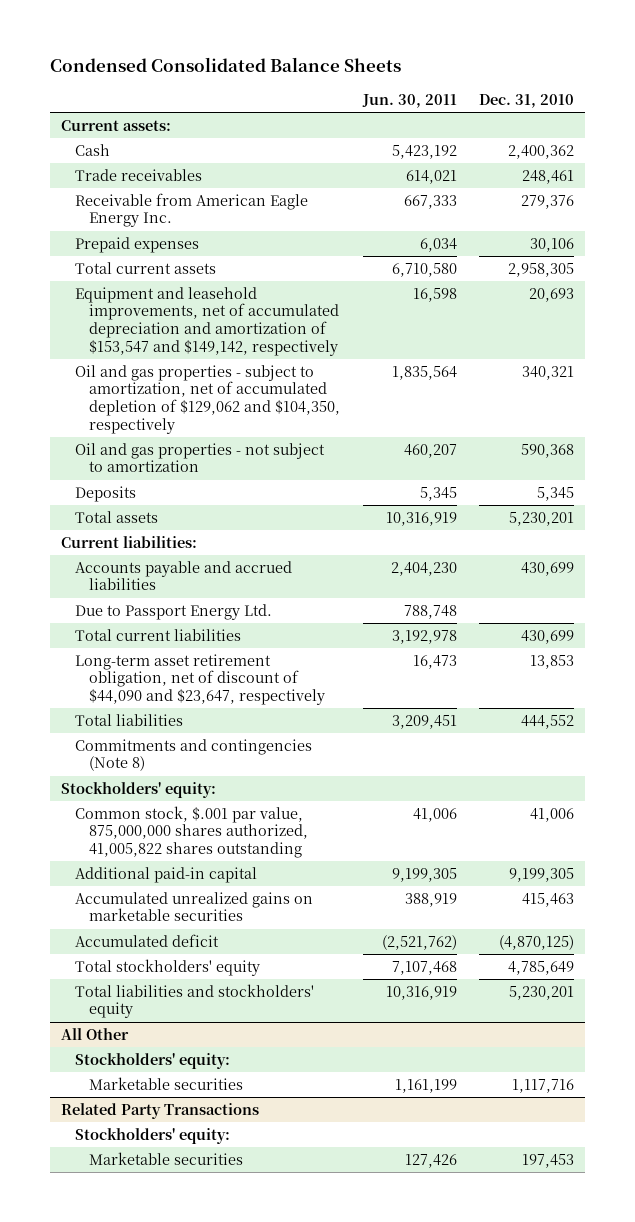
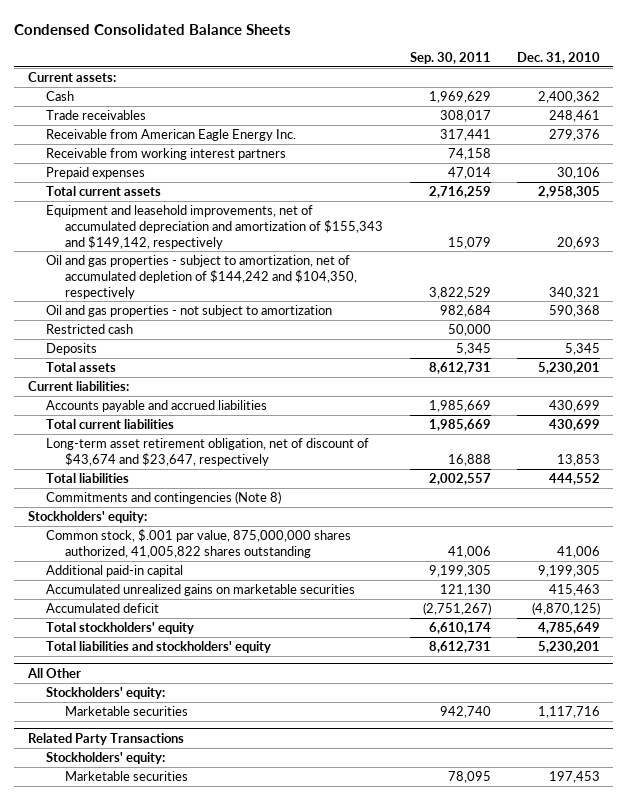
- | Jun. 30, 2011 | Dec. 31, 2010
+ | Sep. 30, 2011 | Dec. 31, 2010
+ Receivable from working interest partners | 74,158 |
- Equipment and leasehold improvements, net of accumulated depreciation and amortization of $153,547 and $149,142, respectively | 16,598 | 20,693
- Oil and gas properties - subject to amortization, net of accumulated depletion of $129,062 and $104,350, respectively | 1,835,564 | 340,321
+ Equipment and leasehold improvements, net of accumulated depreciation and amortization of $155,343 and $149,142, respectively | 15,079 | 20,693
+ Oil and gas properties - subject to amortization, net of accumulated depletion of $144,242 and $104,350, respectively | 3,822,529 | 340,321
+ Restricted cash | 50,000 |
- Due to Passport Energy Ltd. | 788,748 |
- Long-term asset retirement obligation, net of discount of $44,090 and $23,647, respectively | 16,473 | 13,853
+ Long-term asset retirement obligation, net of discount of $43,674 and $23,647, respectively | 16,888 | 13,853

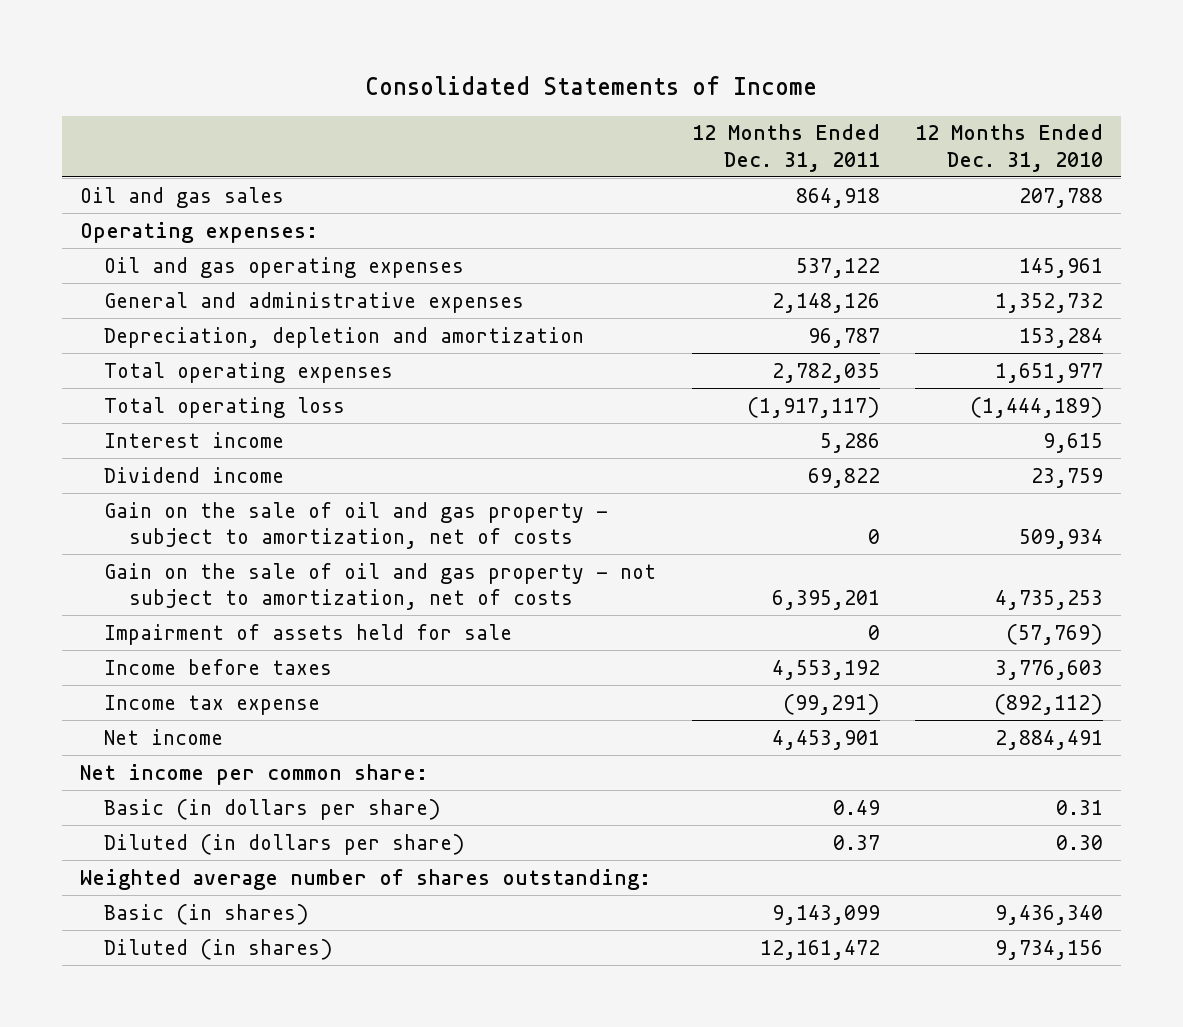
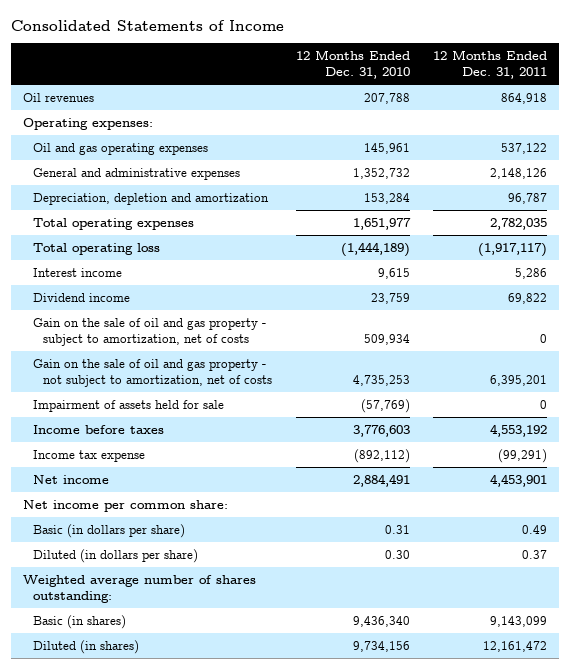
- | 12 Months Ended Dec. 31, 2011 | 12 Months Ended Dec. 31, 2010
+ | 12 Months Ended Dec. 31, 2010 | 12 Months Ended Dec. 31, 2011
- Oil and gas sales | 864,918 | 207,788
+ Oil revenues | 207,788 | 864,918

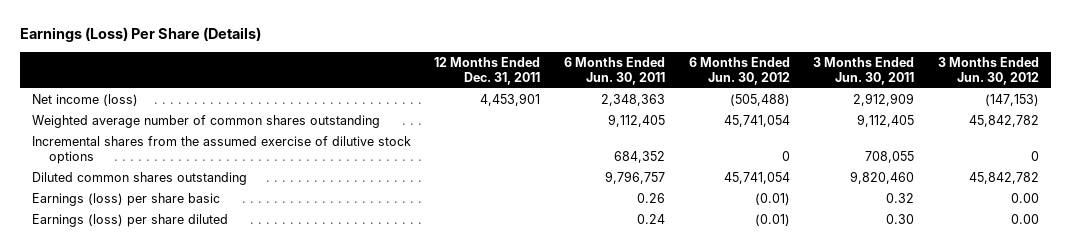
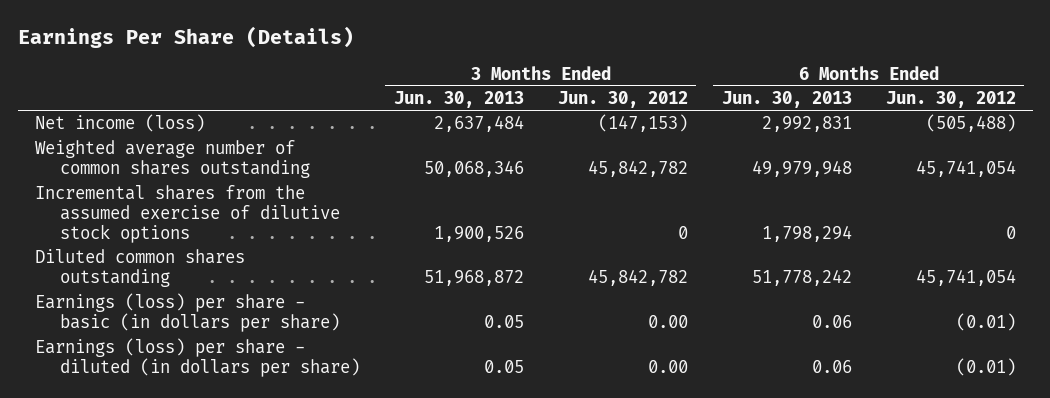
- Earnings (Loss) Per Share (Details)
+ Earnings Per Share (Details)
- | 12 Months Ended Dec. 31, 2011 | 6 Months Ended Jun. 30, 2011 | 6 Months Ended Jun. 30, 2012 | 3 Months Ended Jun. 30, 2011 | 3 Months Ended Jun. 30, 2012
+ | 3 Months Ended Jun. 30, 2013 | 3 Months Ended Jun. 30, 2012 | 6 Months Ended Jun. 30, 2013 | 6 Months Ended Jun. 30, 2012
- Earnings (loss) per share basic | | 0.26 | (0.01) | 0.32 | 0.00
- Earnings (loss) per share diluted | | 0.24 | (0.01) | 0.30 | 0.00
+ Earnings (loss) per share - basic (in dollars per share) | 0.05 | 0.00 | 0.06 | (0.01)
+ Earnings (loss) per share - diluted (in dollars per share) | 0.05 | 0.00 | 0.06 | (0.01)

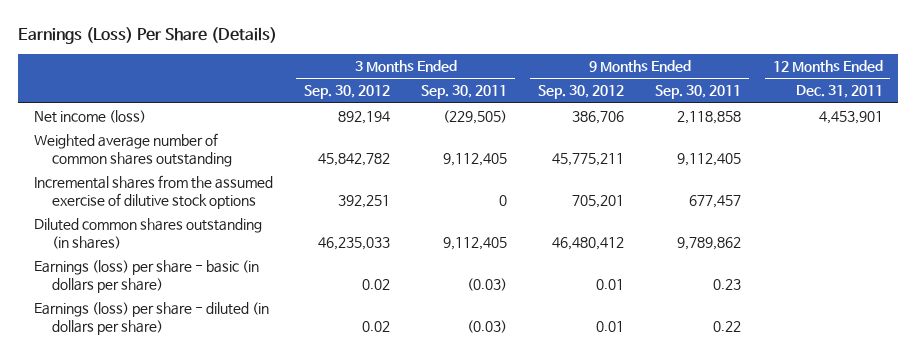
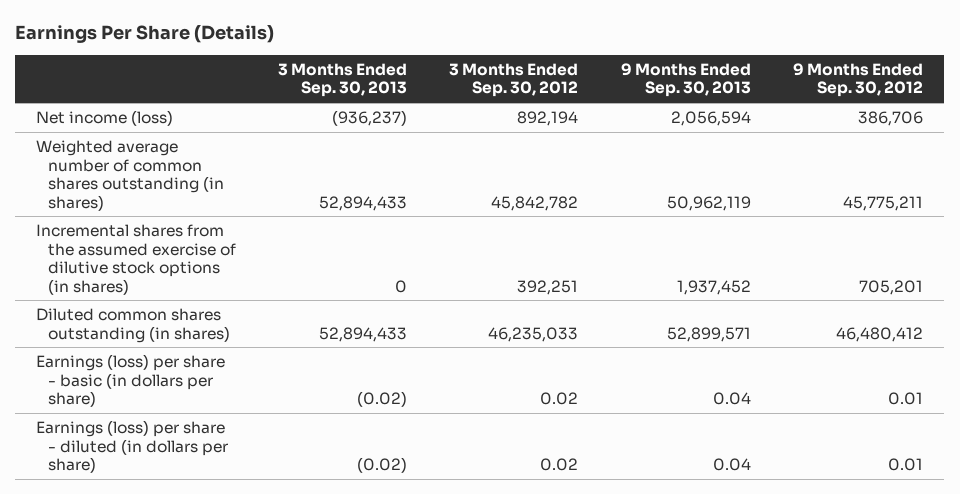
- Earnings (Loss) Per Share (Details)
+ Earnings Per Share (Details)
- | 3 Months Ended Sep. 30, 2012 | 3 Months Ended Sep. 30, 2011 | 9 Months Ended Sep. 30, 2012 | 9 Months Ended Sep. 30, 2011 | 12 Months Ended Dec. 31, 2011
+ | 3 Months Ended Sep. 30, 2013 | 3 Months Ended Sep. 30, 2012 | 9 Months Ended Sep. 30, 2013 | 9 Months Ended Sep. 30, 2012
- Weighted average number of common shares outstanding | 45,842,782 | 9,112,405 | 45,775,211 | 9,112,405 |
- Incremental shares from the assumed exercise of dilutive stock options | 392,251 | 0 | 705,201 | 677,457 |
+ Weighted average number of common shares outstanding (in shares) | 52,894,433 | 45,842,782 | 50,962,119 | 45,775,211
+ Incremental shares from the assumed exercise of dilutive stock options (in shares) | 0 | 392,251 | 1,937,452 | 705,201

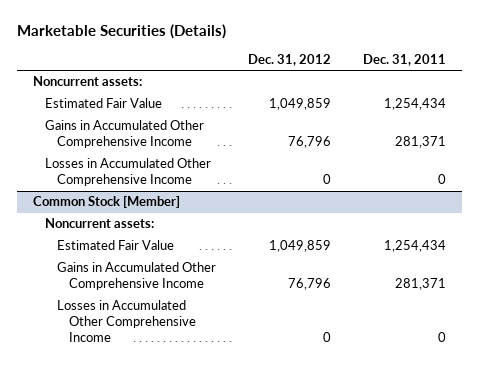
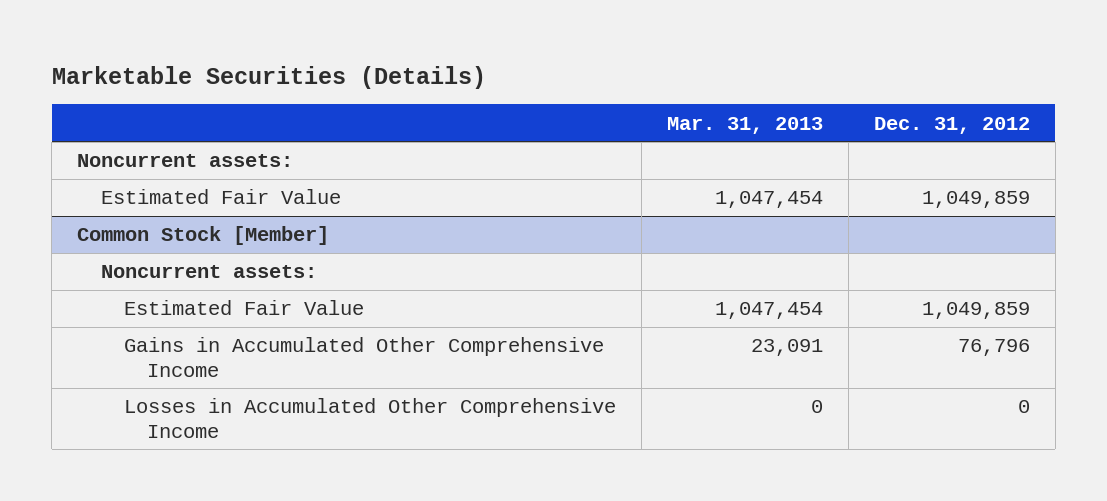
- | Dec. 31, 2012 | Dec. 31, 2011
+ | Mar. 31, 2013 | Dec. 31, 2012
- Gains in Accumulated Other Comprehensive Income | 76,796 | 281,371
- Losses in Accumulated Other Comprehensive Income | 0 | 0

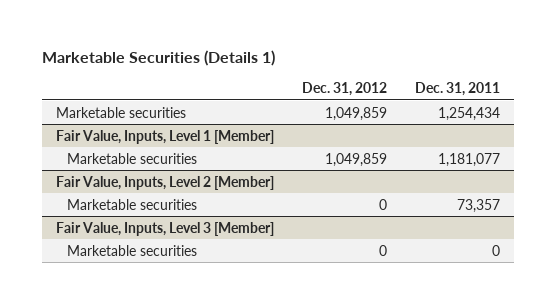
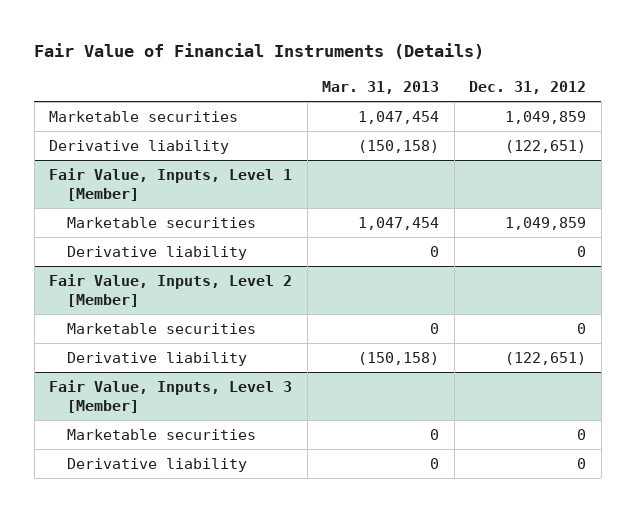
- Marketable Securities (Details 1)
+ Fair Value of Financial Instruments (Details)
- | Dec. 31, 2012 | Dec. 31, 2011
+ | Mar. 31, 2013 | Dec. 31, 2012
+ Derivative liability | (150,158) | (122,651)
@ Fair Value, Inputs, Level 1 [Member]
+ Derivative liability | 0 | 0
@ Fair Value, Inputs, Level 2 [Member]
+ Derivative liability | (150,158) | (122,651)
@ Fair Value, Inputs, Level 3 [Member]
+ Derivative liability | 0 | 0

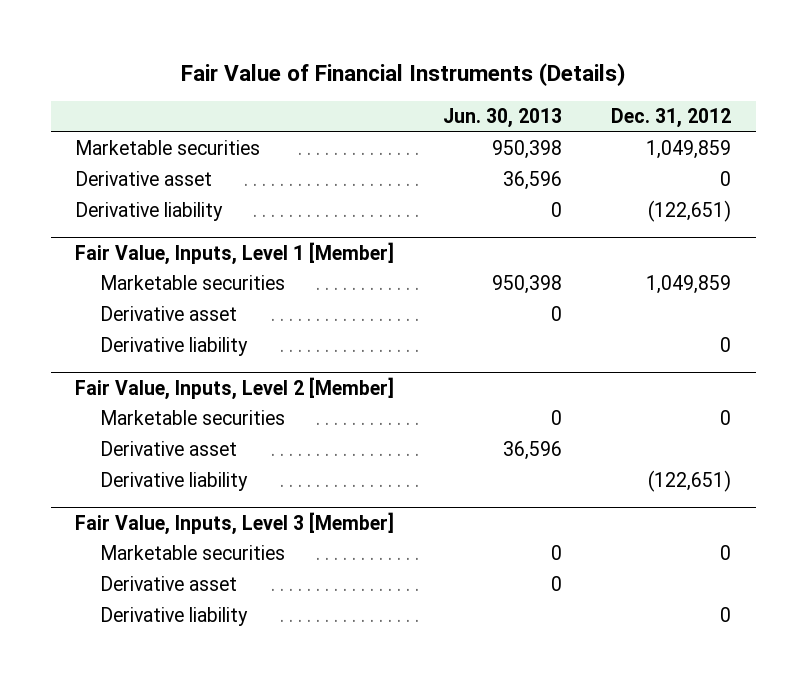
- | Mar. 31, 2013 | Dec. 31, 2012
+ | Jun. 30, 2013 | Dec. 31, 2012
+ Derivative asset | 36,596 | 0
@ Fair Value, Inputs, Level 1 [Member]
+ Derivative asset | 0 |
@ Fair Value, Inputs, Level 2 [Member]
+ Derivative asset | 36,596 |
@ Fair Value, Inputs, Level 3 [Member]
+ Derivative asset | 0 |

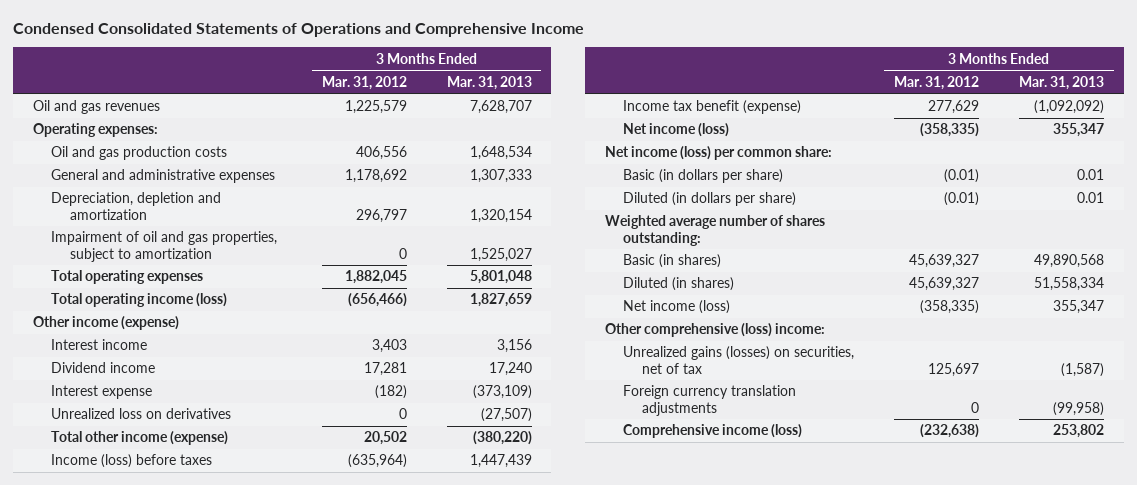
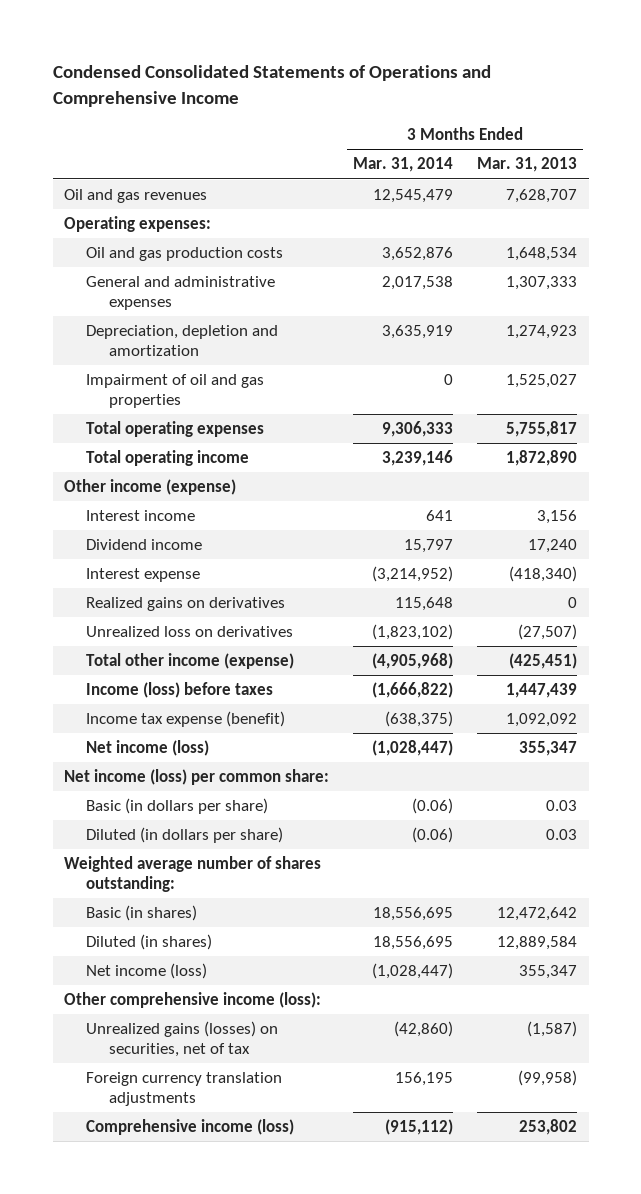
- | 3 Months Ended Mar. 31, 2012 | 3 Months Ended Mar. 31, 2013
+ | 3 Months Ended Mar. 31, 2014 | 3 Months Ended Mar. 31, 2013
- Depreciation, depletion and amortization | 296,797 | 1,320,154
- Impairment of oil and gas properties, subject to amortization | 0 | 1,525,027
- Total operating expenses | 1,882,045 | 5,801,048
- Total operating income (loss) | (656,466) | 1,827,659
+ Depreciation, depletion and amortization | 3,635,919 | 1,274,923
+ Impairment of oil and gas properties | 0 | 1,525,027
+ Total operating expenses | 9,306,333 | 5,755,817
+ Total operating income | 3,239,146 | 1,872,890
- Interest expense | (182) | (373,109)
+ Interest expense | (3,214,952) | (418,340)
+ Realized gains on derivatives | 115,648 | 0
- Total other income (expense) | 20,502 | (380,220)
+ Total other income (expense) | (4,905,968) | (425,451)
- Income tax benefit (expense) | 277,629 | (1,092,092)
+ Income tax expense (benefit) | (638,375) | 1,092,092
- Basic (in dollars per share) | (0.01) | 0.01
- Diluted (in dollars per share) | (0.01) | 0.01
+ Basic (in dollars per share) | (0.06) | 0.03
+ Diluted (in dollars per share) | (0.06) | 0.03
- Basic (in shares) | 45,639,327 | 49,890,568
- Diluted (in shares) | 45,639,327 | 51,558,334
+ Basic (in shares) | 18,556,695 | 12,472,642
+ Diluted (in shares) | 18,556,695 | 12,889,584
- Other comprehensive (loss) income:
+ Other comprehensive income (loss):

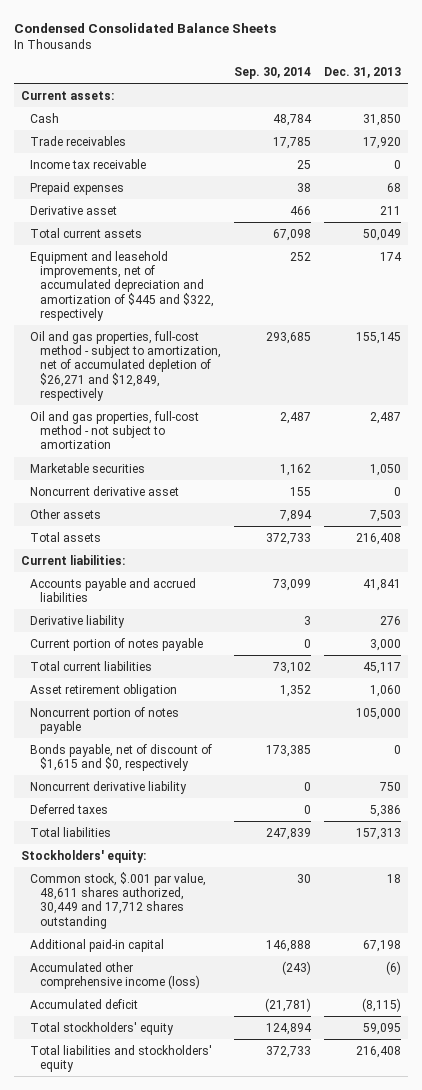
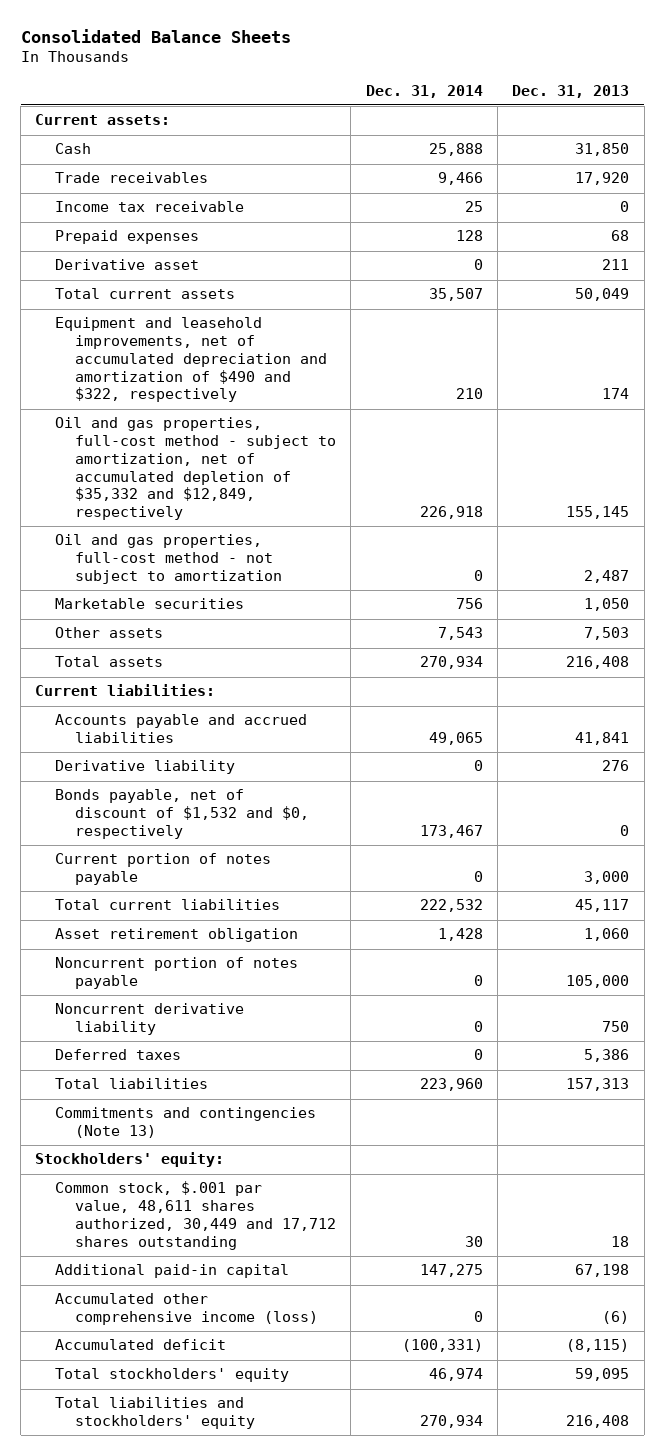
- Condensed Consolidated Balance Sheets
+ Consolidated Balance Sheets
- | Sep. 30, 2014 | Dec. 31, 2013
+ | Dec. 31, 2014 | Dec. 31, 2013
- Equipment and leasehold improvements, net of accumulated depreciation and amortization of $445 and $322, respectively | 252 | 174
- Oil and gas properties, full-cost method - subject to amortization, net of accumulated depletion of $26,271 and $12,849, respectively | 293,685 | 155,145
+ Equipment and leasehold improvements, net of accumulated depreciation and amortization of $490 and $322, respectively | 210 | 174
+ Oil and gas properties, full-cost method - subject to amortization, net of accumulated depletion of $35,332 and $12,849, respectively | 226,918 | 155,145
- Noncurrent derivative asset | 155 | 0
+ Bonds payable, net of discount of $1,532 and $0, respectively | 173,467 | 0
- Bonds payable, net of discount of $1,615 and $0, respectively | 173,385 | 0
+ Commitments and contingencies (Note 13)

